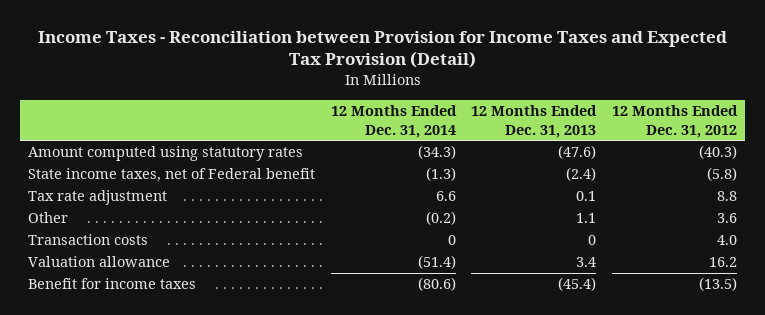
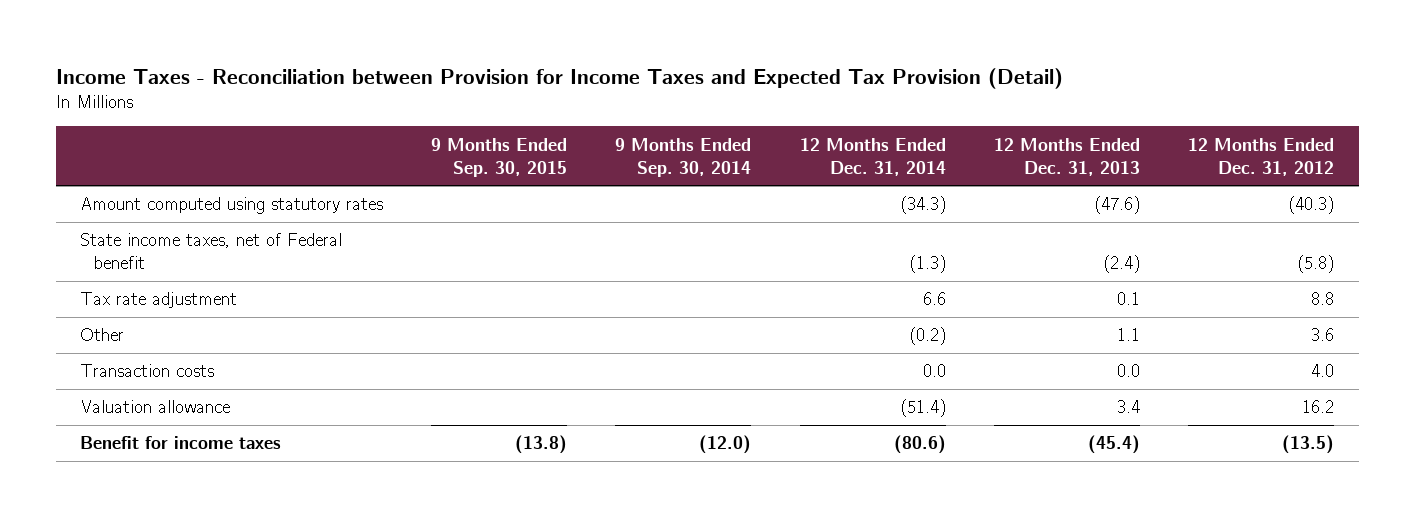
- | 12 Months Ended Dec. 31, 2014 | 12 Months Ended Dec. 31, 2013 | 12 Months Ended Dec. 31, 2012
+ | 9 Months Ended Sep. 30, 2015 | 9 Months Ended Sep. 30, 2014 | 12 Months Ended Dec. 31, 2014 | 12 Months Ended Dec. 31, 2013 | 12 Months Ended Dec. 31, 2012
- Transaction costs | 0 | 0 | 4.0
+ Transaction costs | | | 0.0 | 0.0 | 4.0

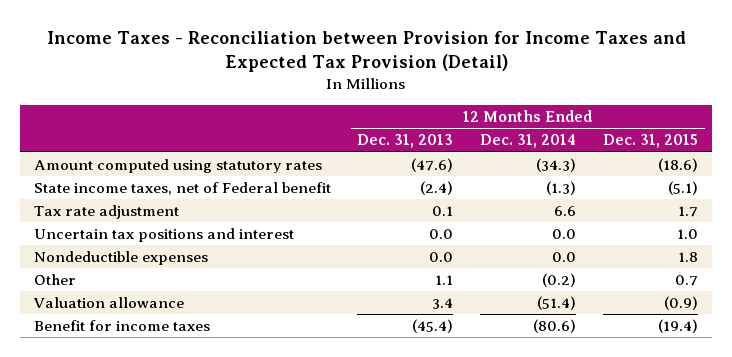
- | 9 Months Ended Sep. 30, 2015 | 9 Months Ended Sep. 30, 2014 | 12 Months Ended Dec. 31, 2014 | 12 Months Ended Dec. 31, 2013 | 12 Months Ended Dec. 31, 2012
+ | 12 Months Ended Dec. 31, 2013 | 12 Months Ended Dec. 31, 2014 | 12 Months Ended Dec. 31, 2015
+ Uncertain tax positions and interest | 0.0 | 0.0 | 1.0
+ Nondeductible expenses | 0.0 | 0.0 | 1.8
- Transaction costs | | | 0.0 | 0.0 | 4.0

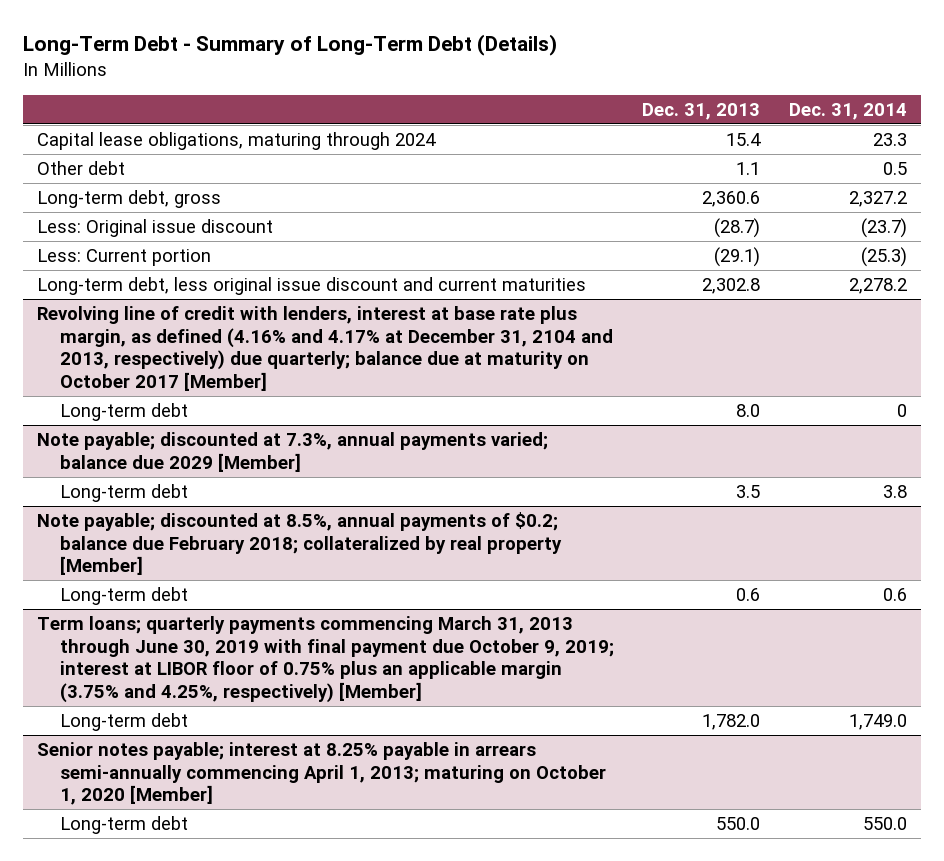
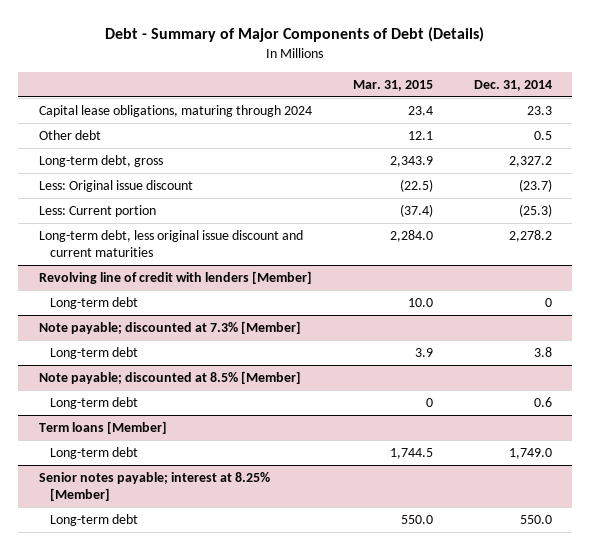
- Long-Term Debt - Summary of Long-Term Debt (Details)
+ Debt - Summary of Major Components of Debt (Details)
- | Dec. 31, 2013 | Dec. 31, 2014
+ | Mar. 31, 2015 | Dec. 31, 2014
- Revolving line of credit with lenders, interest at base rate plus margin, as defined (4.16% and 4.17% at December 31, 2104 and 2013, respectively) due quarterly; balance due at maturity on October 2017 [Member]
+ Revolving line of credit with lenders [Member]
- Note payable; discounted at 7.3%, annual payments varied; balance due 2029 [Member]
+ Note payable; discounted at 7.3% [Member]
- Note payable; discounted at 8.5%, annual payments of $0.2; balance due February 2018; collateralized by real property [Member]
+ Note payable; discounted at 8.5% [Member]
- Term loans; quarterly payments commencing March 31, 2013 through June 30, 2019 with final payment due October 9, 2019; interest at LIBOR floor of 0.75% plus an applicable margin (3.75% and 4.25%, respectively) [Member]
+ Term loans [Member]
- Senior notes payable; interest at 8.25% payable in arrears semi-annually commencing April 1, 2013; maturing on October 1, 2020 [Member]
+ Senior notes payable; interest at 8.25% [Member]

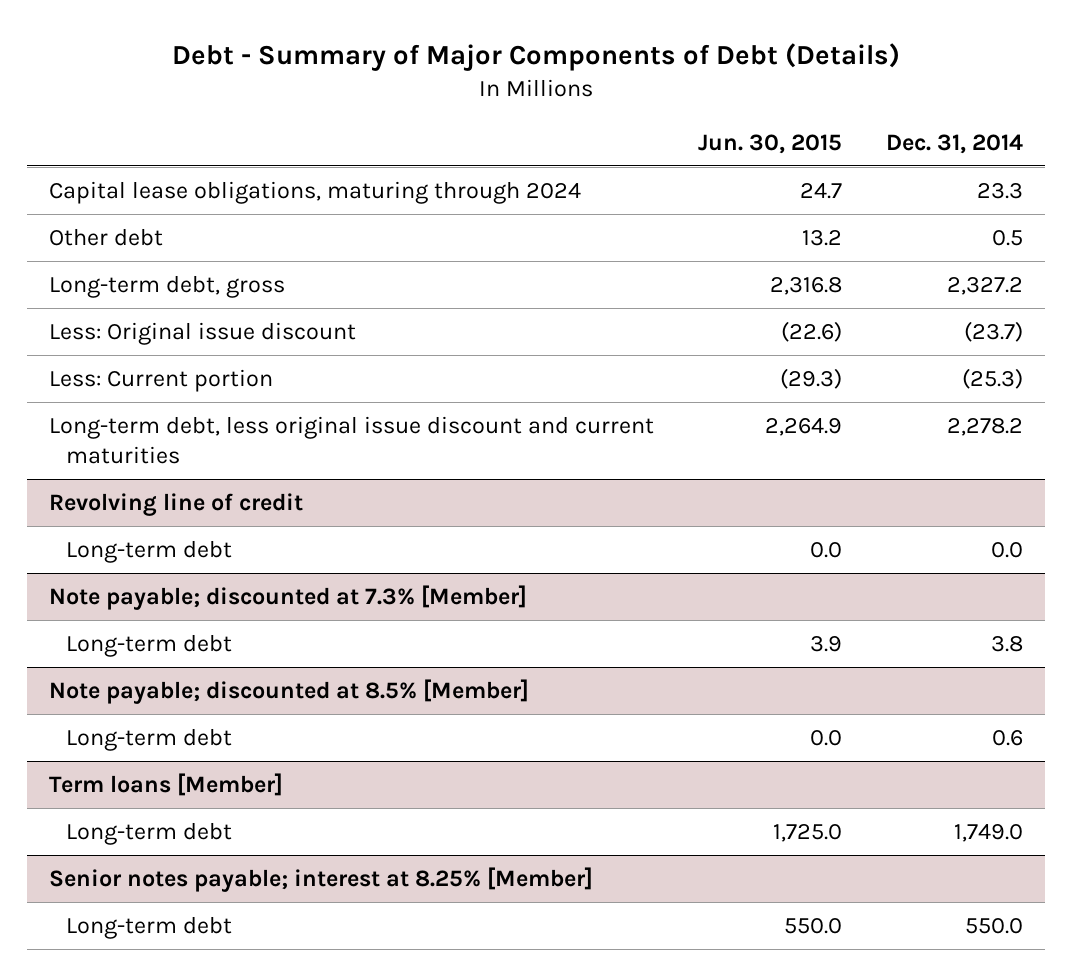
- | Mar. 31, 2015 | Dec. 31, 2014
+ | Jun. 30, 2015 | Dec. 31, 2014
- Revolving line of credit with lenders [Member]
- Long-term debt | 10.0 | 0
+ Revolving line of credit
+ Long-term debt | 0.0 | 0.0

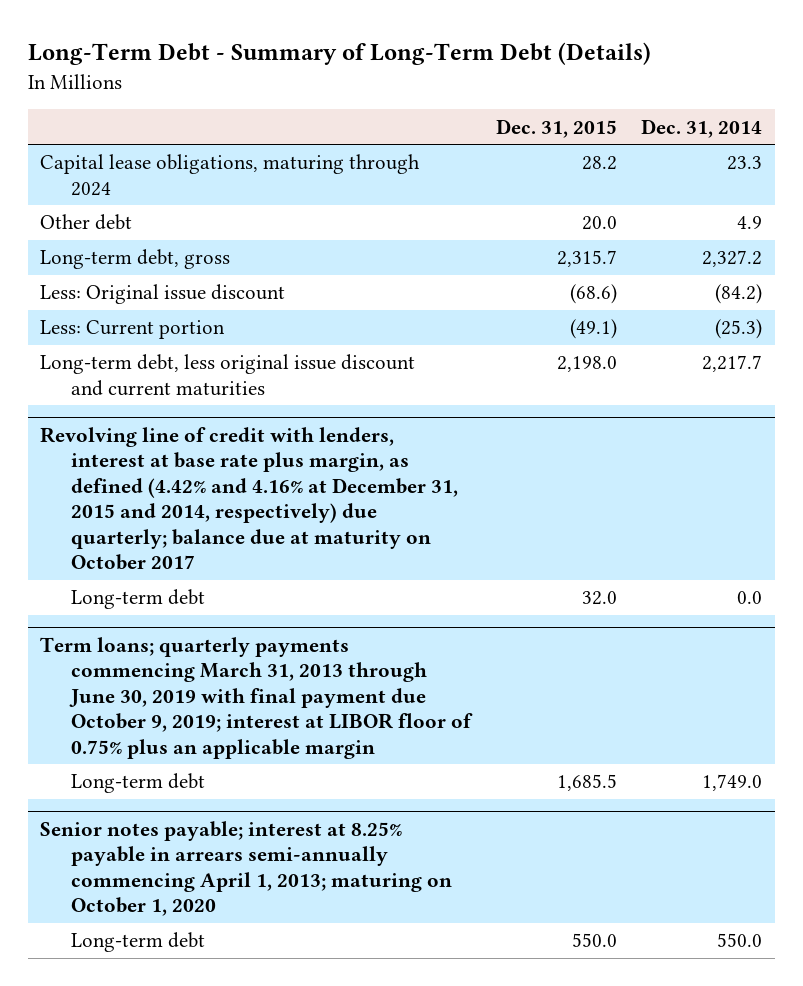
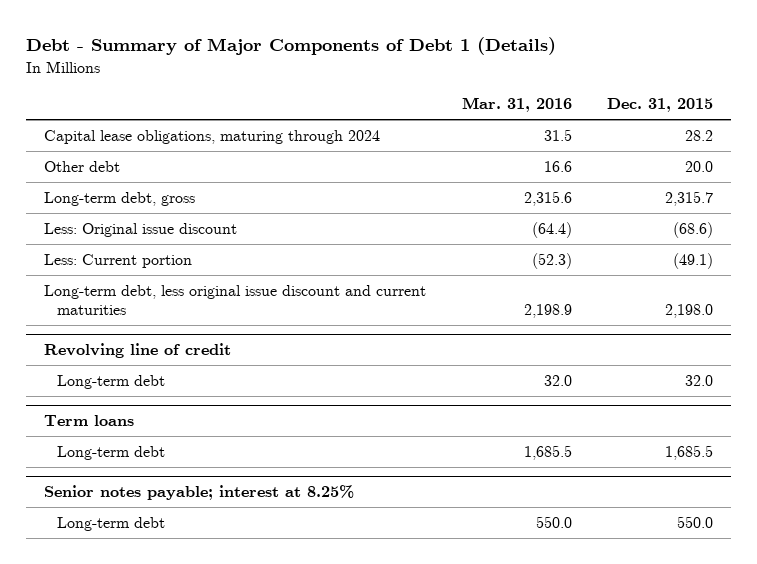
- Long-Term Debt - Summary of Long-Term Debt (Details)
+ Debt - Summary of Major Components of Debt 1 (Details)
- | Dec. 31, 2015 | Dec. 31, 2014
+ | Mar. 31, 2016 | Dec. 31, 2015
- Revolving line of credit with lenders, interest at base rate plus margin, as defined (4.42% and 4.16% at December 31, 2015 and 2014, respectively) due quarterly; balance due at maturity on October 2017
+ Revolving line of credit
- Term loans; quarterly payments commencing March 31, 2013 through June 30, 2019 with final payment due October 9, 2019; interest at LIBOR floor of 0.75% plus an applicable margin
+ Term loans
- Senior notes payable; interest at 8.25% payable in arrears semi-annually commencing April 1, 2013; maturing on October 1, 2020
+ Senior notes payable; interest at 8.25%

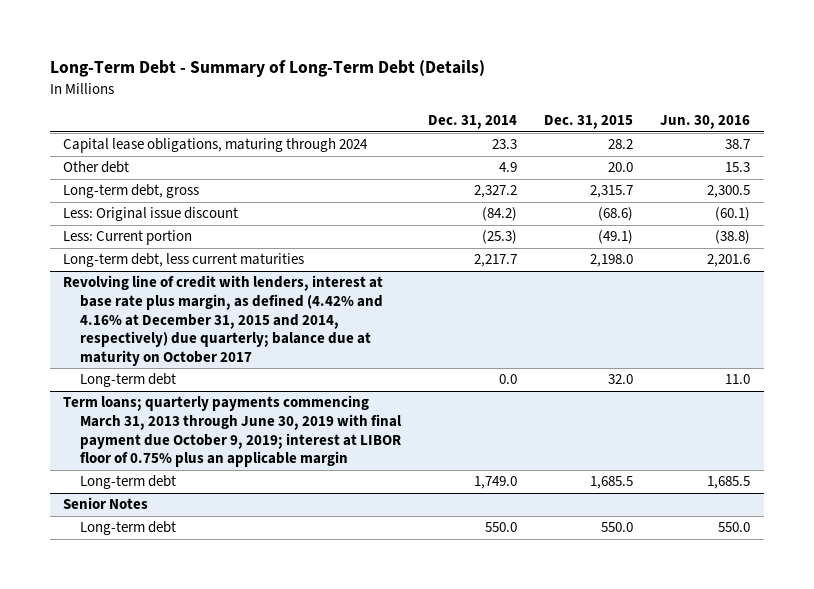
- Debt - Summary of Major Components of Debt 1 (Details)
+ Long-Term Debt - Summary of Long-Term Debt (Details)
- | Mar. 31, 2016 | Dec. 31, 2015
+ | Dec. 31, 2014 | Dec. 31, 2015 | Jun. 30, 2016
- Long-term debt, less original issue discount and current maturities | 2,198.9 | 2,198.0
- Revolving line of credit
+ Long-term debt, less current maturities | 2,217.7 | 2,198.0 | 2,201.6
+ Revolving line of credit with lenders, interest at base rate plus margin, as defined (4.42% and 4.16% at December 31, 2015 and 2014, respectively) due quarterly; balance due at maturity on October 2017
- Term loans
+ Term loans; quarterly payments commencing March 31, 2013 through June 30, 2019 with final payment due October 9, 2019; interest at LIBOR floor of 0.75% plus an applicable margin
- Senior notes payable; interest at 8.25%
+ Senior Notes

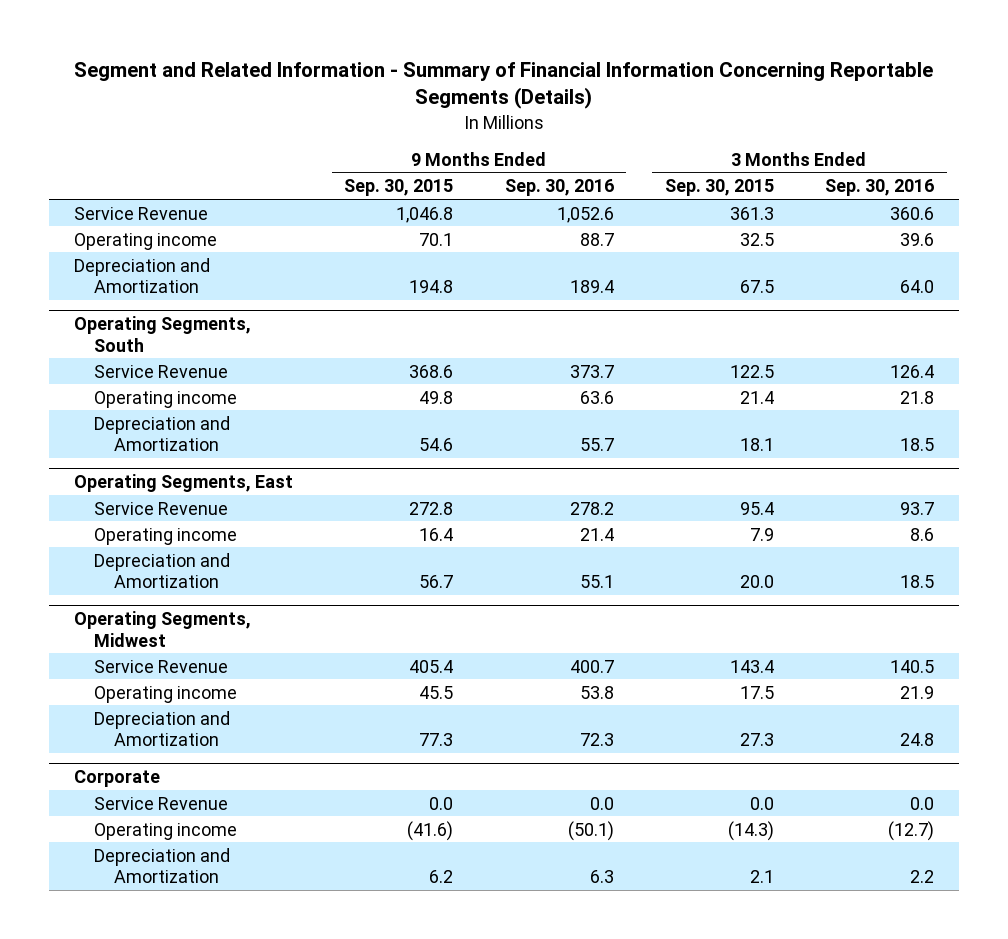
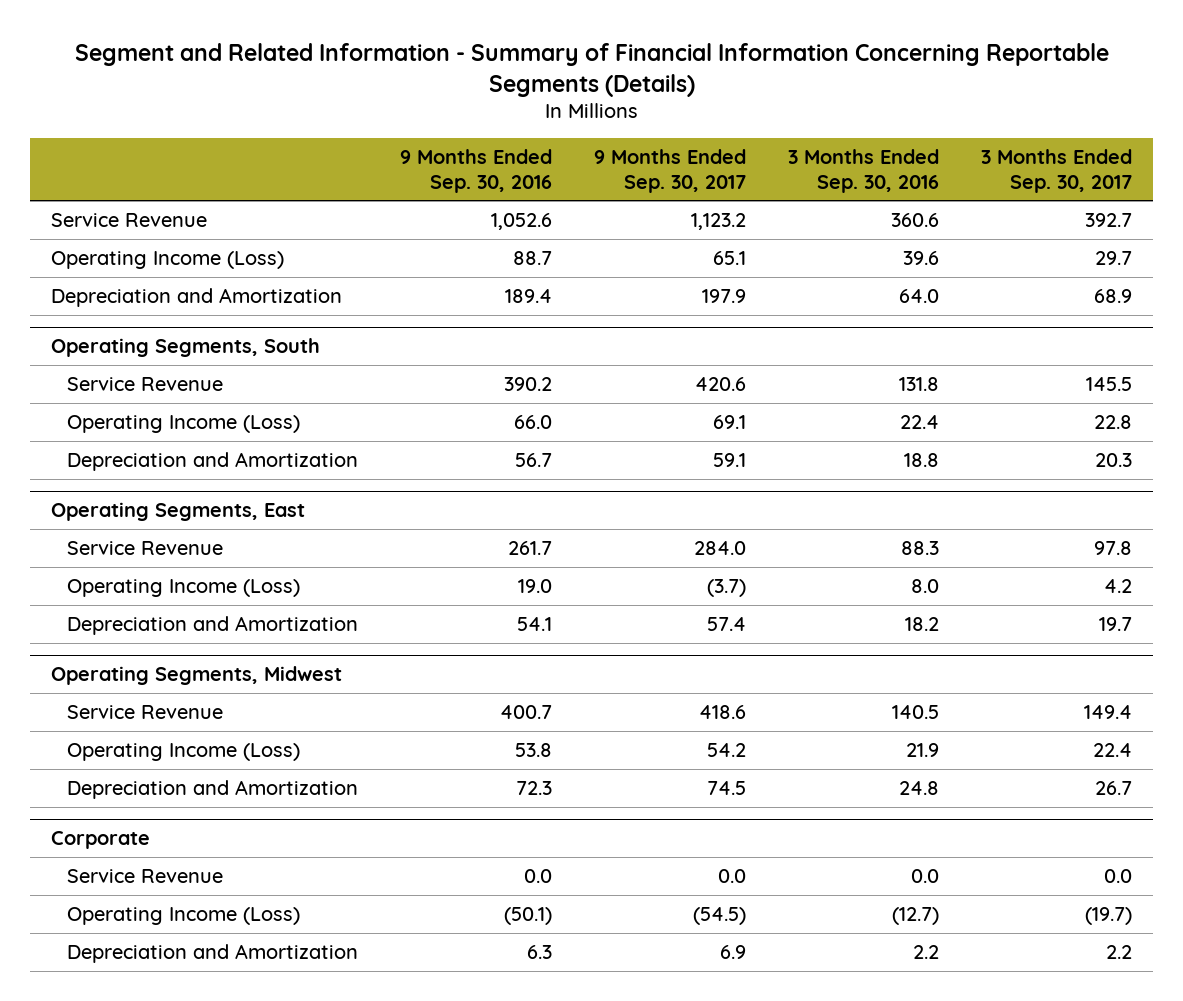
- | 9 Months Ended Sep. 30, 2015 | 9 Months Ended Sep. 30, 2016 | 3 Months Ended Sep. 30, 2015 | 3 Months Ended Sep. 30, 2016
+ | 9 Months Ended Sep. 30, 2016 | 9 Months Ended Sep. 30, 2017 | 3 Months Ended Sep. 30, 2016 | 3 Months Ended Sep. 30, 2017
- Operating income | 70.1 | 88.7 | 32.5 | 39.6
+ Operating Income (Loss) | 88.7 | 65.1 | 39.6 | 29.7
@ Operating Segments, South
- Service Revenue | 368.6 | 373.7 | 122.5 | 126.4
- Operating income | 49.8 | 63.6 | 21.4 | 21.8
- Depreciation and Amortization | 54.6 | 55.7 | 18.1 | 18.5
+ Service Revenue | 390.2 | 420.6 | 131.8 | 145.5
+ Operating Income (Loss) | 66.0 | 69.1 | 22.4 | 22.8
+ Depreciation and Amortization | 56.7 | 59.1 | 18.8 | 20.3
@ Operating Segments, East
- Service Revenue | 272.8 | 278.2 | 95.4 | 93.7
- Operating income | 16.4 | 21.4 | 7.9 | 8.6
- Depreciation and Amortization | 56.7 | 55.1 | 20.0 | 18.5
+ Service Revenue | 261.7 | 284.0 | 88.3 | 97.8
+ Operating Income (Loss) | 19.0 | (3.7) | 8.0 | 4.2
+ Depreciation and Amortization | 54.1 | 57.4 | 18.2 | 19.7
@ Operating Segments, Midwest
- Operating income | 45.5 | 53.8 | 17.5 | 21.9
+ Operating Income (Loss) | 53.8 | 54.2 | 21.9 | 22.4
@ Corporate
- Operating income | (41.6) | (50.1) | (14.3) | (12.7)
+ Operating Income (Loss) | (50.1) | (54.5) | (12.7) | (19.7)

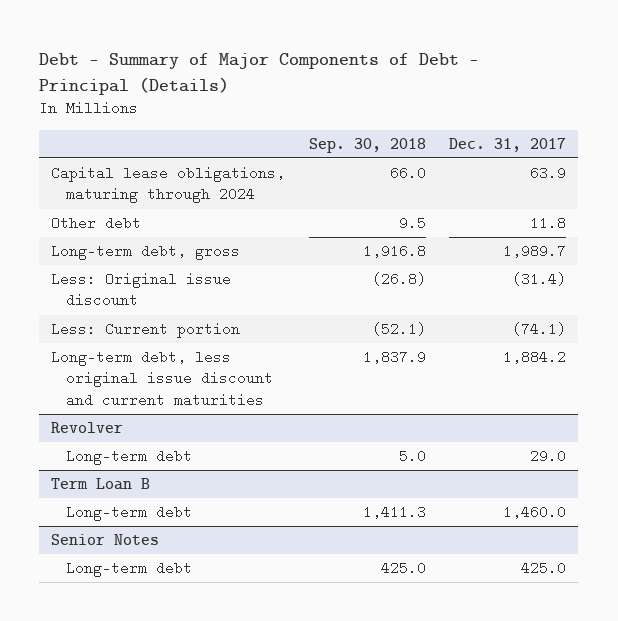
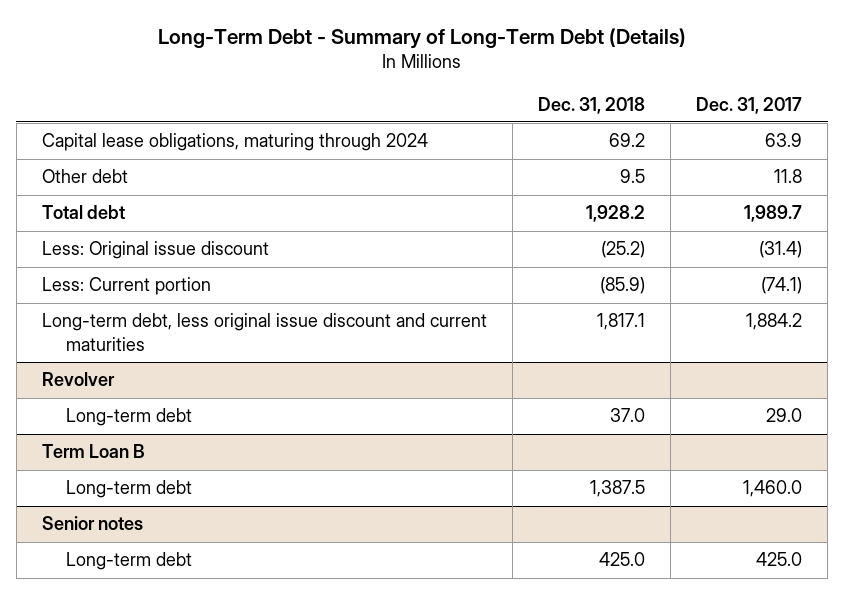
- Debt - Summary of Major Components of Debt - Principal (Details)
+ Long-Term Debt - Summary of Long-Term Debt (Details)
- | Sep. 30, 2018 | Dec. 31, 2017
+ | Dec. 31, 2018 | Dec. 31, 2017
- Long-term debt, gross | 1,916.8 | 1,989.7
+ Total debt | 1,928.2 | 1,989.7
- Senior Notes
+ Senior notes

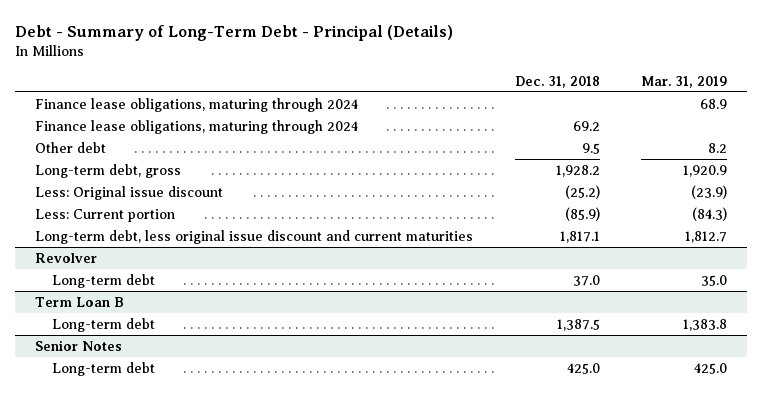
- Long-Term Debt - Summary of Long-Term Debt (Details)
+ Debt - Summary of Long-Term Debt - Principal (Details)
- | Dec. 31, 2018 | Dec. 31, 2017
+ | Dec. 31, 2018 | Mar. 31, 2019
- Capital lease obligations, maturing through 2024 | 69.2 | 63.9
+ Finance lease obligations, maturing through 2024 | | 68.9
+ Finance lease obligations, maturing through 2024 | 69.2 |
- Total debt | 1,928.2 | 1,989.7
+ Long-term debt, gross | 1,928.2 | 1,920.9
- Senior notes
+ Senior Notes

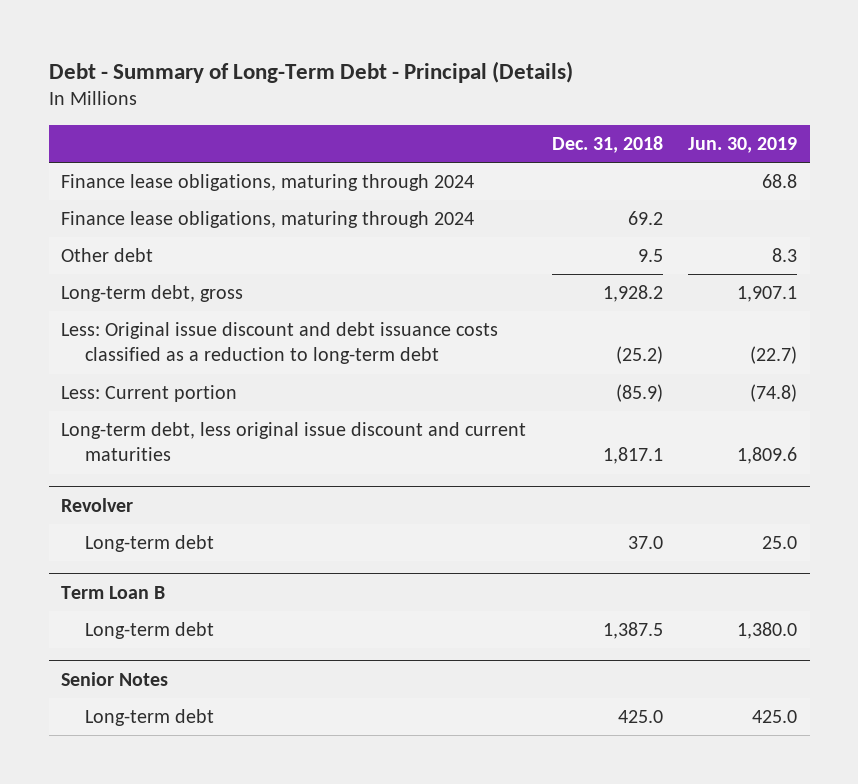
- | Dec. 31, 2018 | Mar. 31, 2019
+ | Dec. 31, 2018 | Jun. 30, 2019
- Less: Original issue discount | (25.2) | (23.9)
+ Less: Original issue discount and debt issuance costs classified as a reduction to long-term debt | (25.2) | (22.7)

